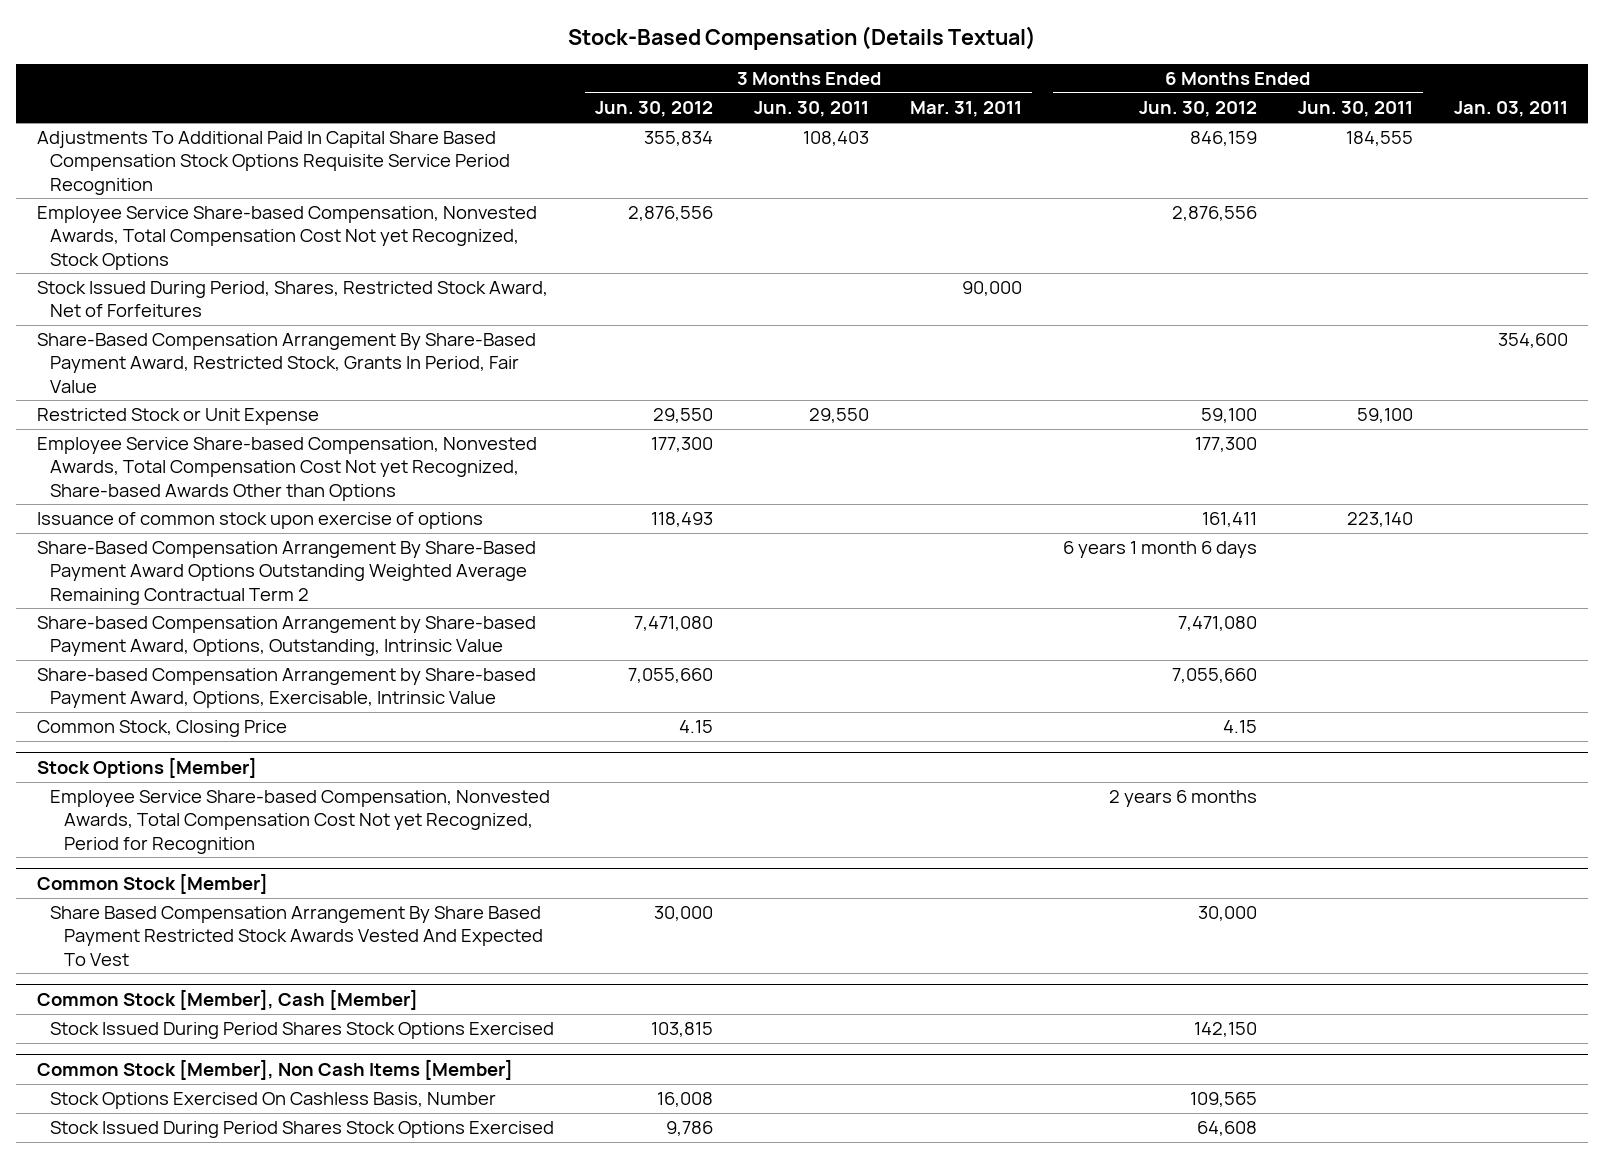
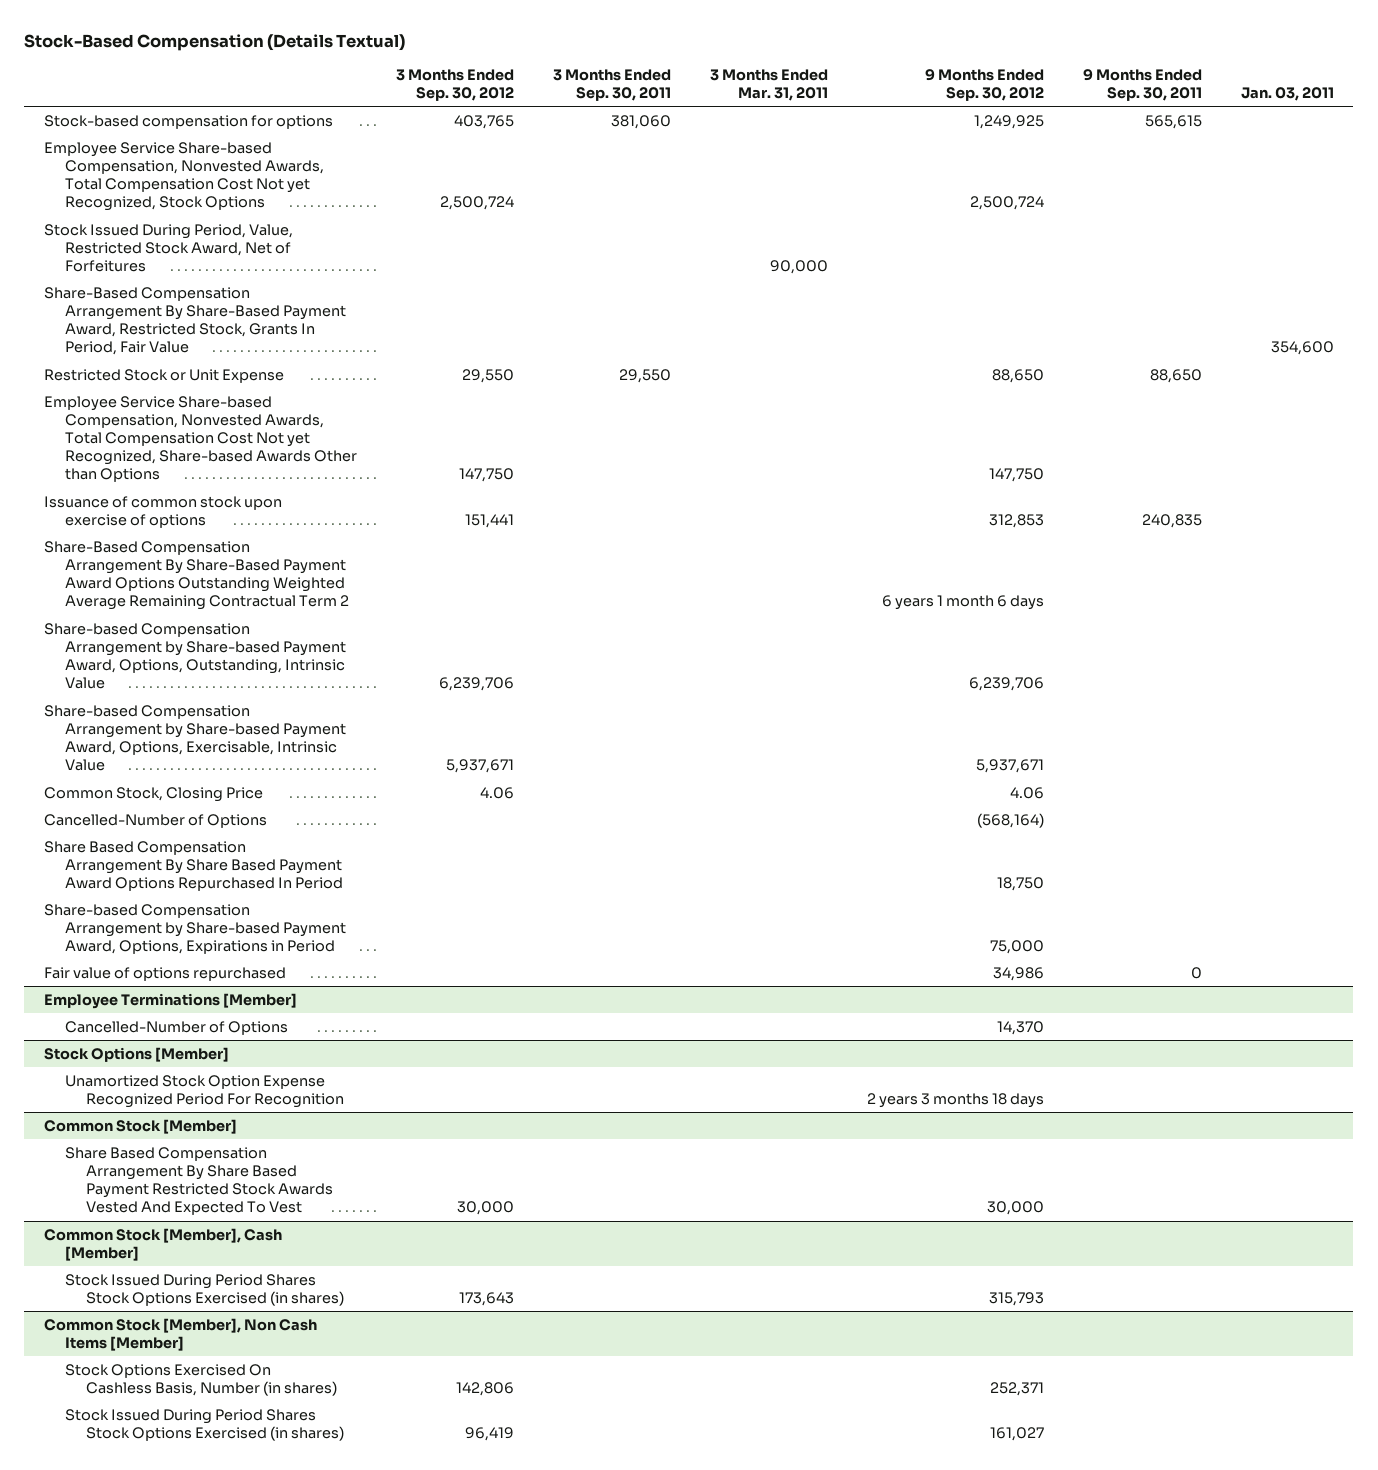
- | 3 Months Ended Jun. 30, 2012 | 3 Months Ended Jun. 30, 2011 | 3 Months Ended Mar. 31, 2011 | 6 Months Ended Jun. 30, 2012 | 6 Months Ended Jun. 30, 2011 | Jan. 03, 2011
+ | 3 Months Ended Sep. 30, 2012 | 3 Months Ended Sep. 30, 2011 | 3 Months Ended Mar. 31, 2011 | 9 Months Ended Sep. 30, 2012 | 9 Months Ended Sep. 30, 2011 | Jan. 03, 2011
- Adjustments To Additional Paid In Capital Share Based Compensation Stock Options Requisite Service Period Recognition | 355,834 | 108,403 | | 846,159 | 184,555 |
+ Stock-based compensation for options | 403,765 | 381,060 | | 1,249,925 | 565,615 |
- Stock Issued During Period, Shares, Restricted Stock Award, Net of Forfeitures | | | 90,000 | | |
+ Stock Issued During Period, Value, Restricted Stock Award, Net of Forfeitures | | | 90,000 | | |
+ Cancelled-Number of Options | | | | (568,164) | |
+ Share Based Compensation Arrangement By Share Based Payment Award Options Repurchased In Period | | | | 18,750 | |
+ Share-based Compensation Arrangement by Share-based Payment Award, Options, Expirations in Period | | | | 75,000 | |
+ Fair value of options repurchased | | | | 34,986 | 0 |
+ Employee Terminations [Member]
+ Cancelled-Number of Options | | | | 14,370 | |
@ Stock Options [Member]
- Employee Service Share-based Compensation, Nonvested Awards, Total Compensation Cost Not yet Recognized, Period for Recognition | | | | 2 years 6 months | |
+ Unamortized Stock Option Expense Recognized Period For Recognition | | | | 2 years 3 months 18 days | |
@ Common Stock [Member], Cash [Member]
- Stock Issued During Period Shares Stock Options Exercised | 103,815 | | | 142,150 | |
+ Stock Issued During Period Shares Stock Options Exercised (in shares) | 173,643 | | | 315,793 | |
@ Common Stock [Member], Non Cash Items [Member]
- Stock Options Exercised On Cashless Basis, Number | 16,008 | | | 109,565 | |
- Stock Issued During Period Shares Stock Options Exercised | 9,786 | | | 64,608 | |
+ Stock Options Exercised On Cashless Basis, Number (in shares) | 142,806 | | | 252,371 | |
+ Stock Issued During Period Shares Stock Options Exercised (in shares) | 96,419 | | | 161,027 | |

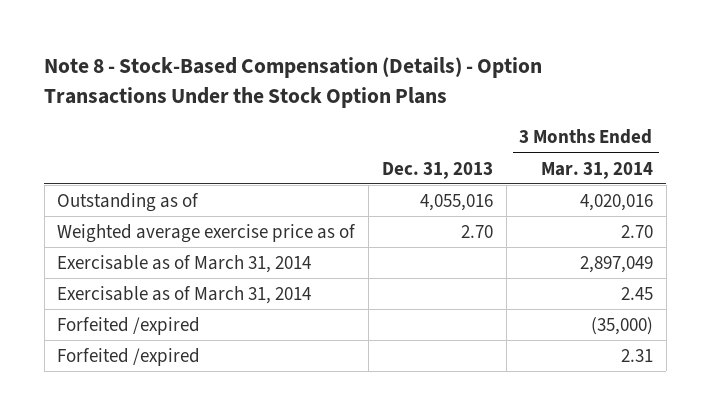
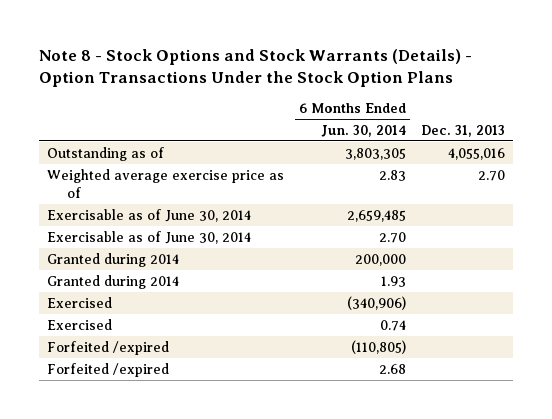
- Note 8 - Stock-Based Compensation (Details) - Option Transactions Under the Stock Option Plans
+ Note 8 - Stock Options and Stock Warrants (Details) - Option Transactions Under the Stock Option Plans
- | Dec. 31, 2013 | 3 Months Ended Mar. 31, 2014
+ | 6 Months Ended Jun. 30, 2014 | Dec. 31, 2013
- Exercisable as of March 31, 2014 | | 2,897,049
- Exercisable as of March 31, 2014 | | 2.45
+ Exercisable as of June 30, 2014 | 2,659,485 |
+ Exercisable as of June 30, 2014 | 2.70 |
+ Granted during 2014 | 200,000 |
+ Granted during 2014 | 1.93 |
+ Exercised | (340,906) |
+ Exercised | 0.74 |

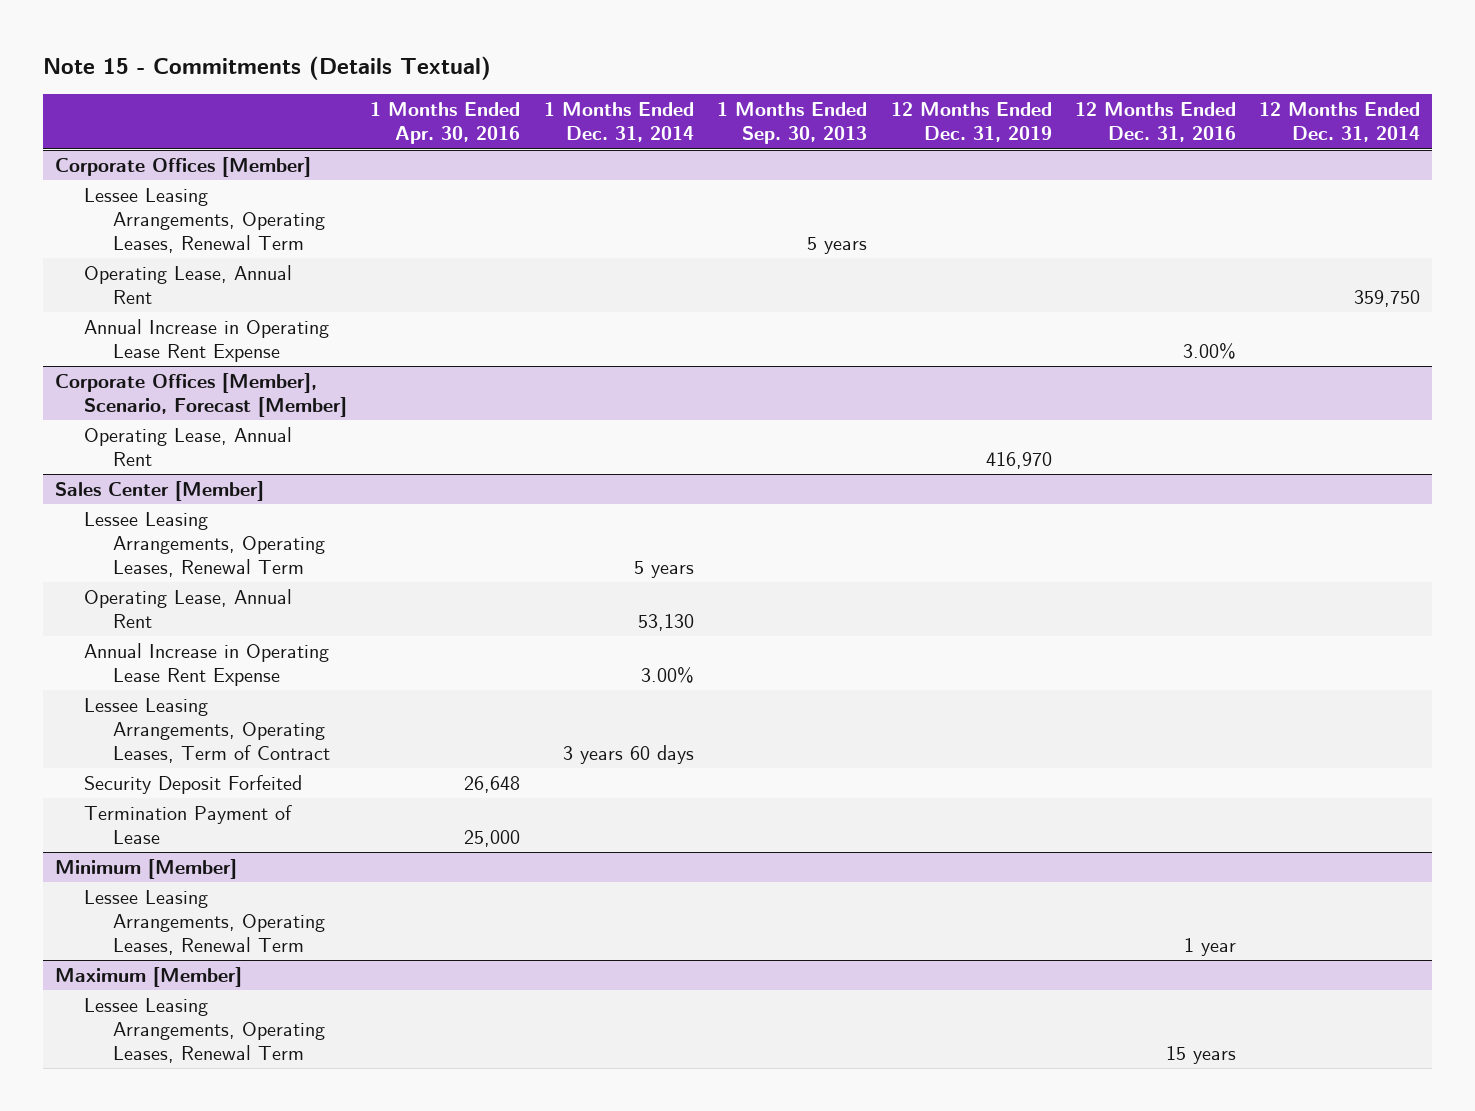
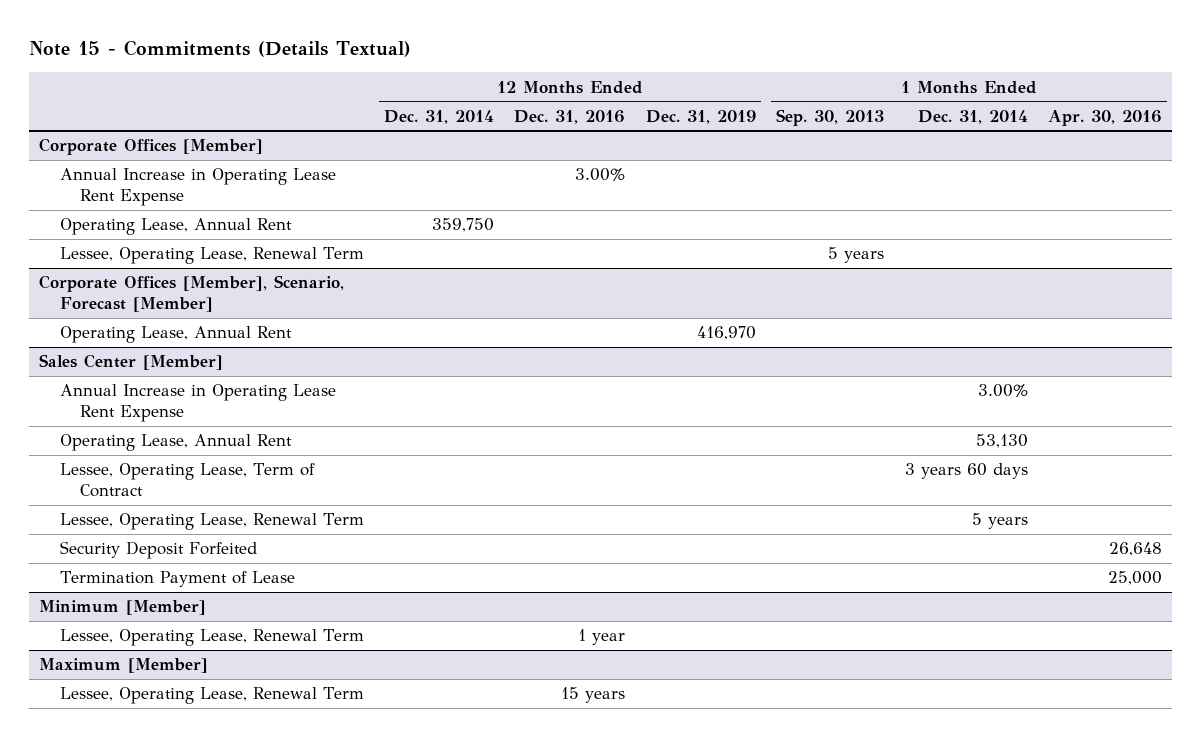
- | 1 Months Ended Apr. 30, 2016 | 1 Months Ended Dec. 31, 2014 | 1 Months Ended Sep. 30, 2013 | 12 Months Ended Dec. 31, 2019 | 12 Months Ended Dec. 31, 2016 | 12 Months Ended Dec. 31, 2014
+ | 12 Months Ended Dec. 31, 2014 | 12 Months Ended Dec. 31, 2016 | 12 Months Ended Dec. 31, 2019 | 1 Months Ended Sep. 30, 2013 | 1 Months Ended Dec. 31, 2014 | 1 Months Ended Apr. 30, 2016
@ Corporate Offices [Member]
- Lessee Leasing Arrangements, Operating Leases, Renewal Term | | | 5 years | | |
moved down: Operating Lease, Annual Rent | 359,750 | | | | |
+ Lessee, Operating Lease, Renewal Term | | | | 5 years | |
@ Sales Center [Member]
- Lessee Leasing Arrangements, Operating Leases, Renewal Term | | 5 years | | | |
- Lessee Leasing Arrangements, Operating Leases, Term of Contract | | 3 years 60 days | | | |
moved down: Operating Lease, Annual Rent | | | | | 53,130 |
+ Lessee, Operating Lease, Term of Contract | | | | | 3 years 60 days |
+ Lessee, Operating Lease, Renewal Term | | | | | 5 years |
@ Minimum [Member]
- Lessee Leasing Arrangements, Operating Leases, Renewal Term | | | | | 1 year |
+ Lessee, Operating Lease, Renewal Term | | 1 year | | | |
@ Maximum [Member]
- Lessee Leasing Arrangements, Operating Leases, Renewal Term | | | | | 15 years |
+ Lessee, Operating Lease, Renewal Term | | 15 years | | | |

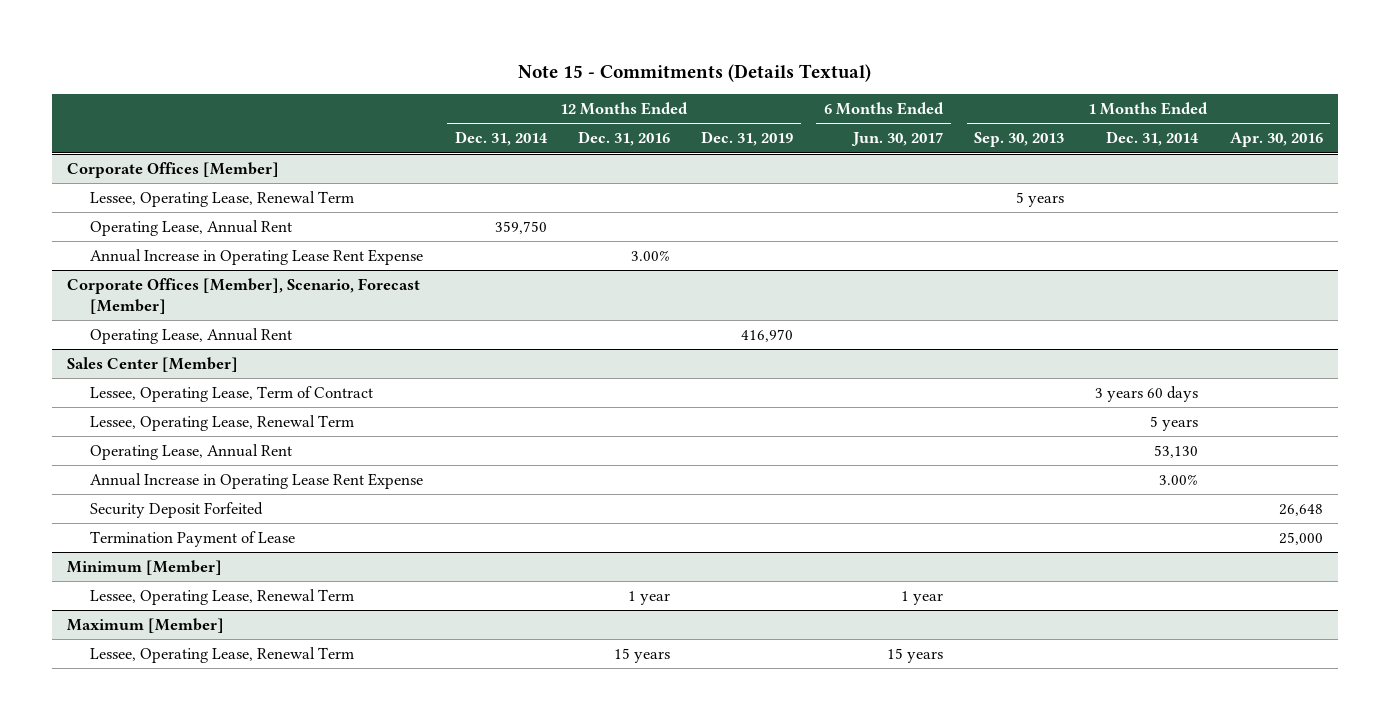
- | 12 Months Ended Dec. 31, 2014 | 12 Months Ended Dec. 31, 2016 | 12 Months Ended Dec. 31, 2019 | 1 Months Ended Sep. 30, 2013 | 1 Months Ended Dec. 31, 2014 | 1 Months Ended Apr. 30, 2016
+ | 12 Months Ended Dec. 31, 2014 | 12 Months Ended Dec. 31, 2016 | 12 Months Ended Dec. 31, 2019 | 6 Months Ended Jun. 30, 2017 | 1 Months Ended Sep. 30, 2013 | 1 Months Ended Dec. 31, 2014 | 1 Months Ended Apr. 30, 2016
@ Corporate Offices [Member]
moved down: Operating Lease, Annual Rent | 359,750 | | | | | |
moved down: Annual Increase in Operating Lease Rent Expense | | 3.00% | | | | |
@ Sales Center [Member]
moved down: Operating Lease, Annual Rent | | | | | | 53,130 |
moved down: Annual Increase in Operating Lease Rent Expense | | | | | | 3.00% |

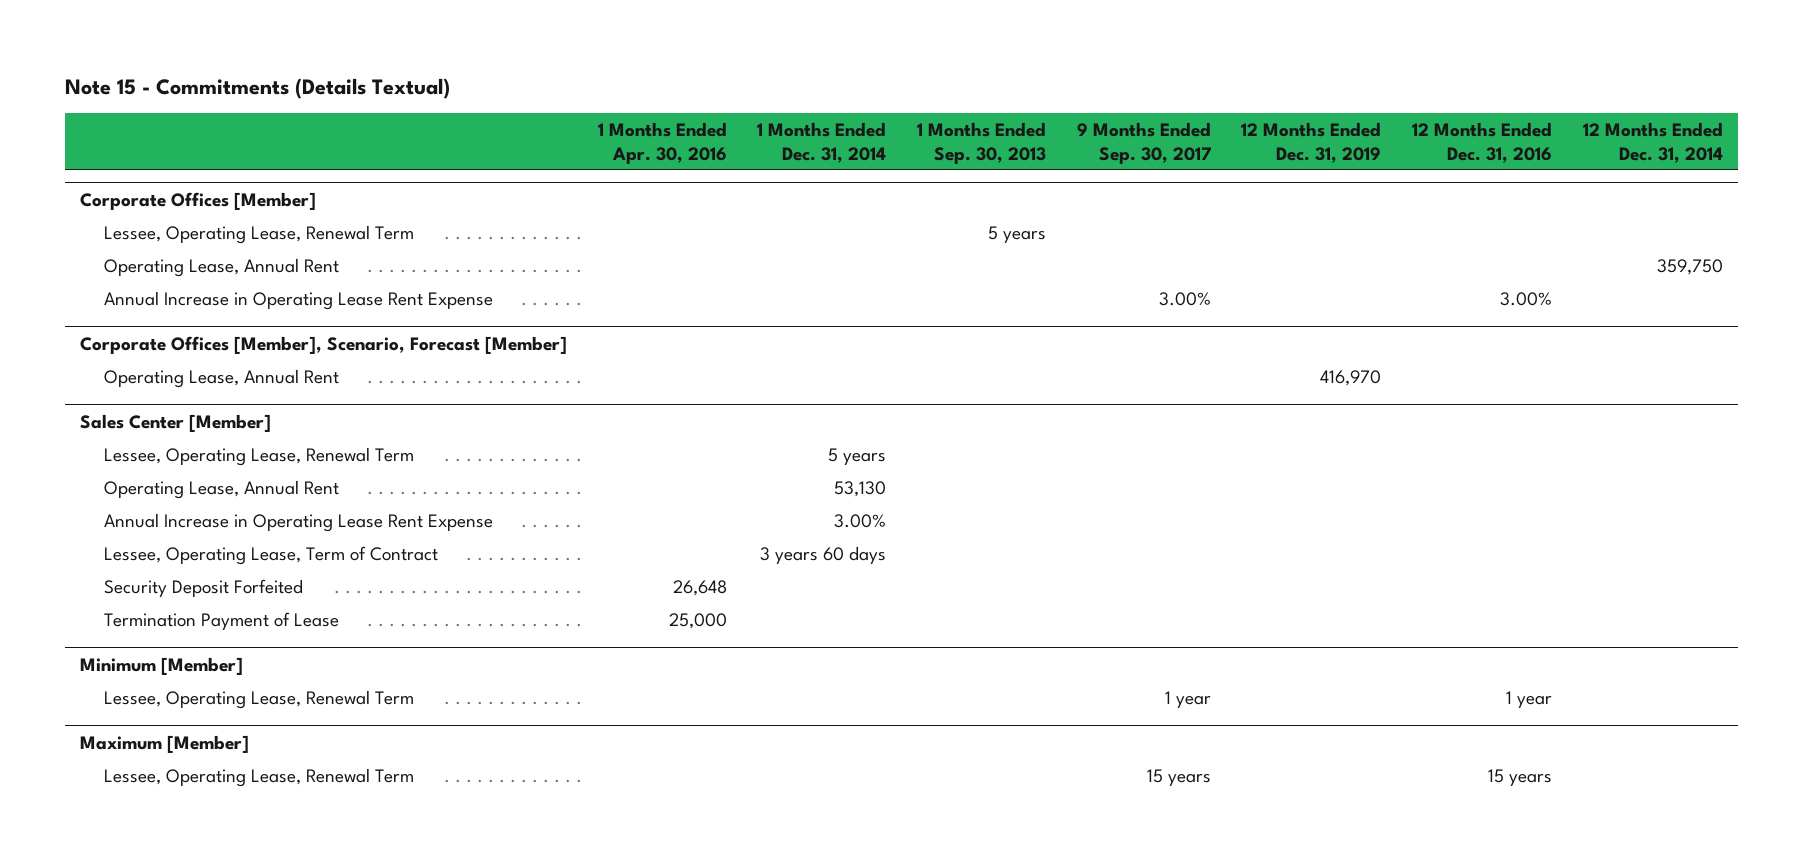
- | 12 Months Ended Dec. 31, 2014 | 12 Months Ended Dec. 31, 2016 | 12 Months Ended Dec. 31, 2019 | 6 Months Ended Jun. 30, 2017 | 1 Months Ended Sep. 30, 2013 | 1 Months Ended Dec. 31, 2014 | 1 Months Ended Apr. 30, 2016
+ | 1 Months Ended Apr. 30, 2016 | 1 Months Ended Dec. 31, 2014 | 1 Months Ended Sep. 30, 2013 | 9 Months Ended Sep. 30, 2017 | 12 Months Ended Dec. 31, 2019 | 12 Months Ended Dec. 31, 2016 | 12 Months Ended Dec. 31, 2014
@ Sales Center [Member]
moved down: Lessee, Operating Lease, Term of Contract | | 3 years 60 days | | | | |

